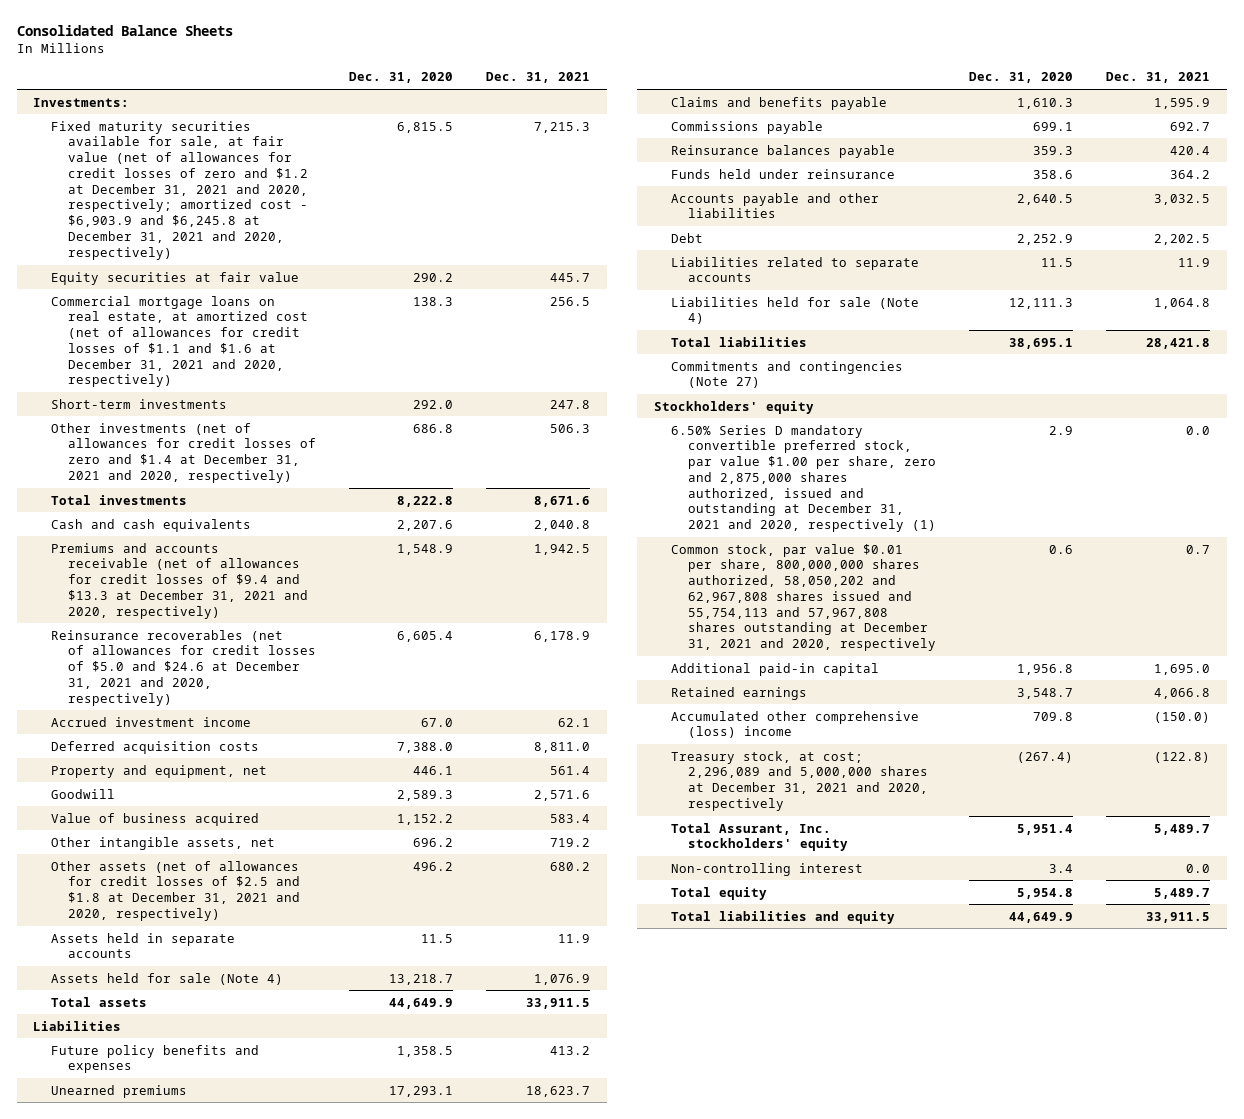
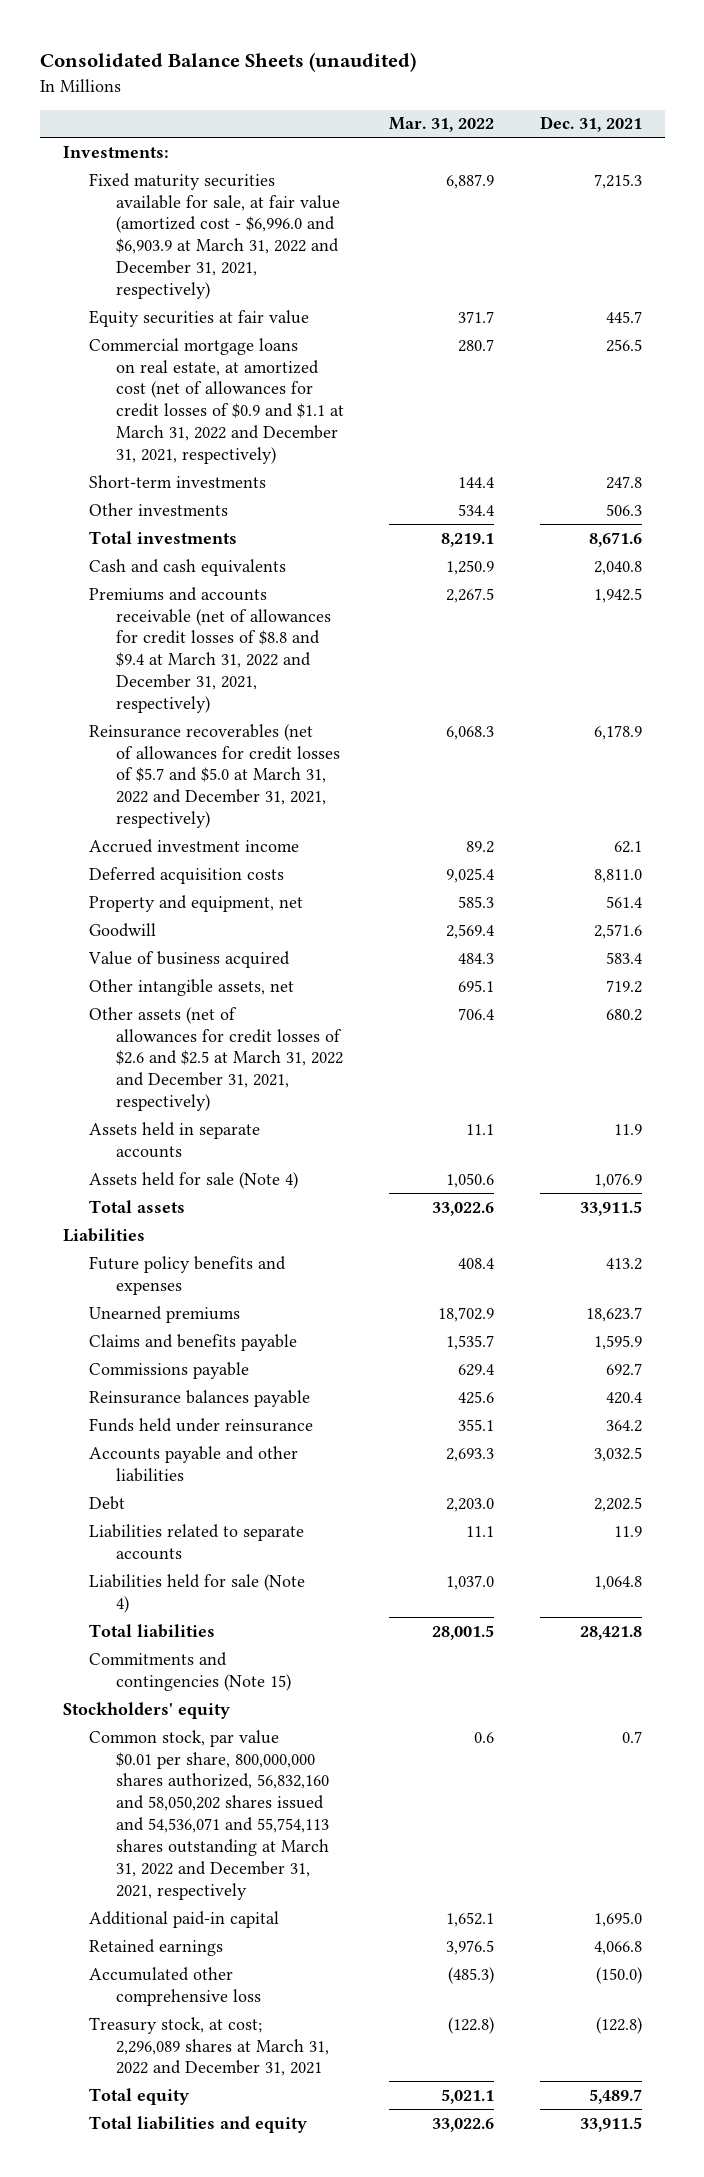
- Consolidated Balance Sheets
+ Consolidated Balance Sheets (unaudited)
- | Dec. 31, 2020 | Dec. 31, 2021
+ | Mar. 31, 2022 | Dec. 31, 2021
- Fixed maturity securities available for sale, at fair value (net of allowances for credit losses of zero and $1.2 at December 31, 2021 and 2020, respectively; amortized cost - $6,903.9 and $6,245.8 at December 31, 2021 and 2020, respectively) | 6,815.5 | 7,215.3
+ Fixed maturity securities available for sale, at fair value (amortized cost - $6,996.0 and $6,903.9 at March 31, 2022 and December 31, 2021, respectively) | 6,887.9 | 7,215.3
- Commercial mortgage loans on real estate, at amortized cost (net of allowances for credit losses of $1.1 and $1.6 at December 31, 2021 and 2020, respectively) | 138.3 | 256.5
+ Commercial mortgage loans on real estate, at amortized cost (net of allowances for credit losses of $0.9 and $1.1 at March 31, 2022 and December 31, 2021, respectively) | 280.7 | 256.5
- Other investments (net of allowances for credit losses of zero and $1.4 at December 31, 2021 and 2020, respectively) | 686.8 | 506.3
+ Other investments | 534.4 | 506.3
- Premiums and accounts receivable (net of allowances for credit losses of $9.4 and $13.3 at December 31, 2021 and 2020, respectively) | 1,548.9 | 1,942.5
- Reinsurance recoverables (net of allowances for credit losses of $5.0 and $24.6 at December 31, 2021 and 2020, respectively) | 6,605.4 | 6,178.9
+ Premiums and accounts receivable (net of allowances for credit losses of $8.8 and $9.4 at March 31, 2022 and December 31, 2021, respectively) | 2,267.5 | 1,942.5
+ Reinsurance recoverables (net of allowances for credit losses of $5.7 and $5.0 at March 31, 2022 and December 31, 2021, respectively) | 6,068.3 | 6,178.9
- Other assets (net of allowances for credit losses of $2.5 and $1.8 at December 31, 2021 and 2020, respectively) | 496.2 | 680.2
+ Other assets (net of allowances for credit losses of $2.6 and $2.5 at March 31, 2022 and December 31, 2021, respectively) | 706.4 | 680.2
- Commitments and contingencies (Note 27)
+ Commitments and contingencies (Note 15)
- 6.50% Series D mandatory convertible preferred stock, par value $1.00 per share, zero and 2,875,000 shares authorized, issued and outstanding at December 31, 2021 and 2020, respectively (1) | 2.9 | 0.0
- Common stock, par value $0.01 per share, 800,000,000 shares authorized, 58,050,202 and 62,967,808 shares issued and 55,754,113 and 57,967,808 shares outstanding at December 31, 2021 and 2020, respectively | 0.6 | 0.7
+ Common stock, par value $0.01 per share, 800,000,000 shares authorized, 56,832,160 and 58,050,202 shares issued and 54,536,071 and 55,754,113 shares outstanding at March 31, 2022 and December 31, 2021, respectively | 0.6 | 0.7
- Accumulated other comprehensive (loss) income | 709.8 | (150.0)
- Treasury stock, at cost; 2,296,089 and 5,000,000 shares at December 31, 2021 and 2020, respectively | (267.4) | (122.8)
- Total Assurant, Inc. stockholders' equity | 5,951.4 | 5,489.7
- Non-controlling interest | 3.4 | 0.0
+ Accumulated other comprehensive loss | (485.3) | (150.0)
+ Treasury stock, at cost; 2,296,089 shares at March 31, 2022 and December 31, 2021 | (122.8) | (122.8)

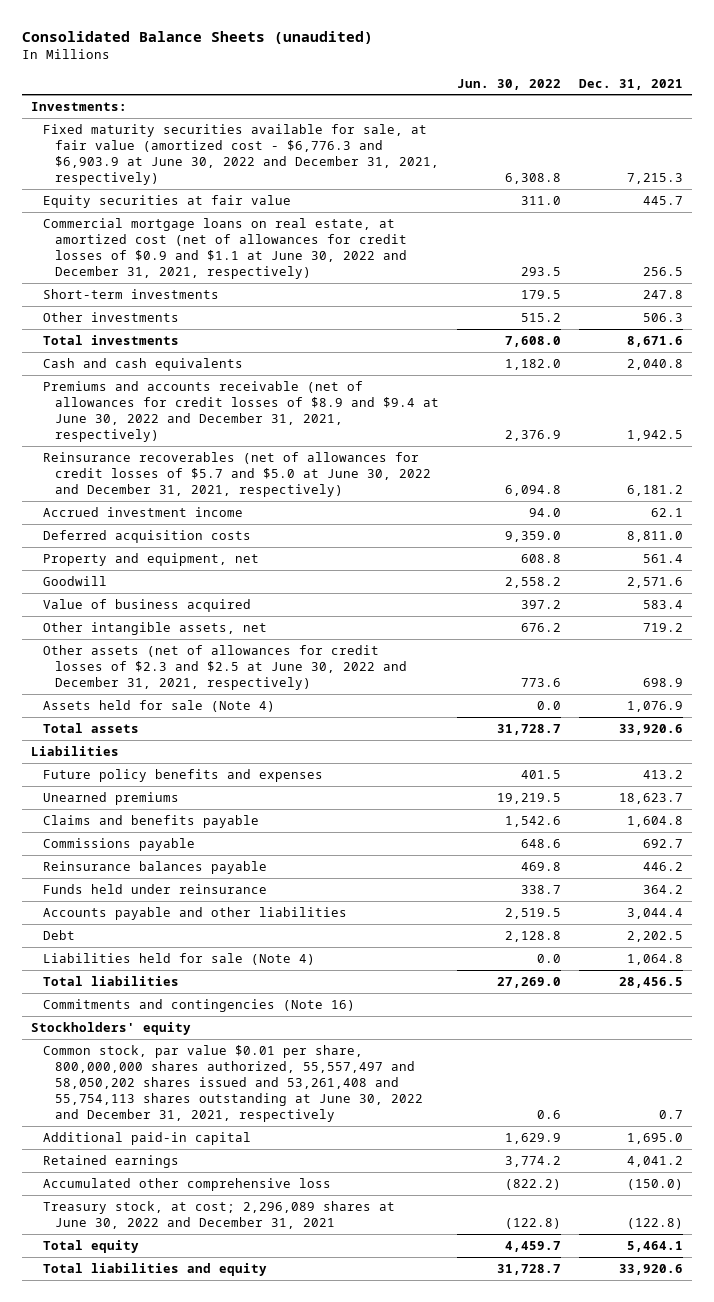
- | Mar. 31, 2022 | Dec. 31, 2021
+ | Jun. 30, 2022 | Dec. 31, 2021
- Fixed maturity securities available for sale, at fair value (amortized cost - $6,996.0 and $6,903.9 at March 31, 2022 and December 31, 2021, respectively) | 6,887.9 | 7,215.3
+ Fixed maturity securities available for sale, at fair value (amortized cost - $6,776.3 and $6,903.9 at June 30, 2022 and December 31, 2021, respectively) | 6,308.8 | 7,215.3
- Commercial mortgage loans on real estate, at amortized cost (net of allowances for credit losses of $0.9 and $1.1 at March 31, 2022 and December 31, 2021, respectively) | 280.7 | 256.5
+ Commercial mortgage loans on real estate, at amortized cost (net of allowances for credit losses of $0.9 and $1.1 at June 30, 2022 and December 31, 2021, respectively) | 293.5 | 256.5
- Premiums and accounts receivable (net of allowances for credit losses of $8.8 and $9.4 at March 31, 2022 and December 31, 2021, respectively) | 2,267.5 | 1,942.5
- Reinsurance recoverables (net of allowances for credit losses of $5.7 and $5.0 at March 31, 2022 and December 31, 2021, respectively) | 6,068.3 | 6,178.9
+ Premiums and accounts receivable (net of allowances for credit losses of $8.9 and $9.4 at June 30, 2022 and December 31, 2021, respectively) | 2,376.9 | 1,942.5
+ Reinsurance recoverables (net of allowances for credit losses of $5.7 and $5.0 at June 30, 2022 and December 31, 2021, respectively) | 6,094.8 | 6,181.2
- Other assets (net of allowances for credit losses of $2.6 and $2.5 at March 31, 2022 and December 31, 2021, respectively) | 706.4 | 680.2
- Assets held in separate accounts | 11.1 | 11.9
+ Other assets (net of allowances for credit losses of $2.3 and $2.5 at June 30, 2022 and December 31, 2021, respectively) | 773.6 | 698.9
- Total assets | 33,022.6 | 33,911.5
+ Total assets | 31,728.7 | 33,920.6
- Claims and benefits payable | 1,535.7 | 1,595.9
+ Claims and benefits payable | 1,542.6 | 1,604.8
- Reinsurance balances payable | 425.6 | 420.4
+ Reinsurance balances payable | 469.8 | 446.2
- Accounts payable and other liabilities | 2,693.3 | 3,032.5
+ Accounts payable and other liabilities | 2,519.5 | 3,044.4
- Liabilities related to separate accounts | 11.1 | 11.9
- Total liabilities | 28,001.5 | 28,421.8
- Commitments and contingencies (Note 15)
+ Total liabilities | 27,269.0 | 28,456.5
+ Commitments and contingencies (Note 16)
- Common stock, par value $0.01 per share, 800,000,000 shares authorized, 56,832,160 and 58,050,202 shares issued and 54,536,071 and 55,754,113 shares outstanding at March 31, 2022 and December 31, 2021, respectively | 0.6 | 0.7
+ Common stock, par value $0.01 per share, 800,000,000 shares authorized, 55,557,497 and 58,050,202 shares issued and 53,261,408 and 55,754,113 shares outstanding at June 30, 2022 and December 31, 2021, respectively | 0.6 | 0.7
- Retained earnings | 3,976.5 | 4,066.8
+ Retained earnings | 3,774.2 | 4,041.2
- Treasury stock, at cost; 2,296,089 shares at March 31, 2022 and December 31, 2021 | (122.8) | (122.8)
- Total equity | 5,021.1 | 5,489.7
- Total liabilities and equity | 33,022.6 | 33,911.5
+ Treasury stock, at cost; 2,296,089 shares at June 30, 2022 and December 31, 2021 | (122.8) | (122.8)
+ Total equity | 4,459.7 | 5,464.1
+ Total liabilities and equity | 31,728.7 | 33,920.6

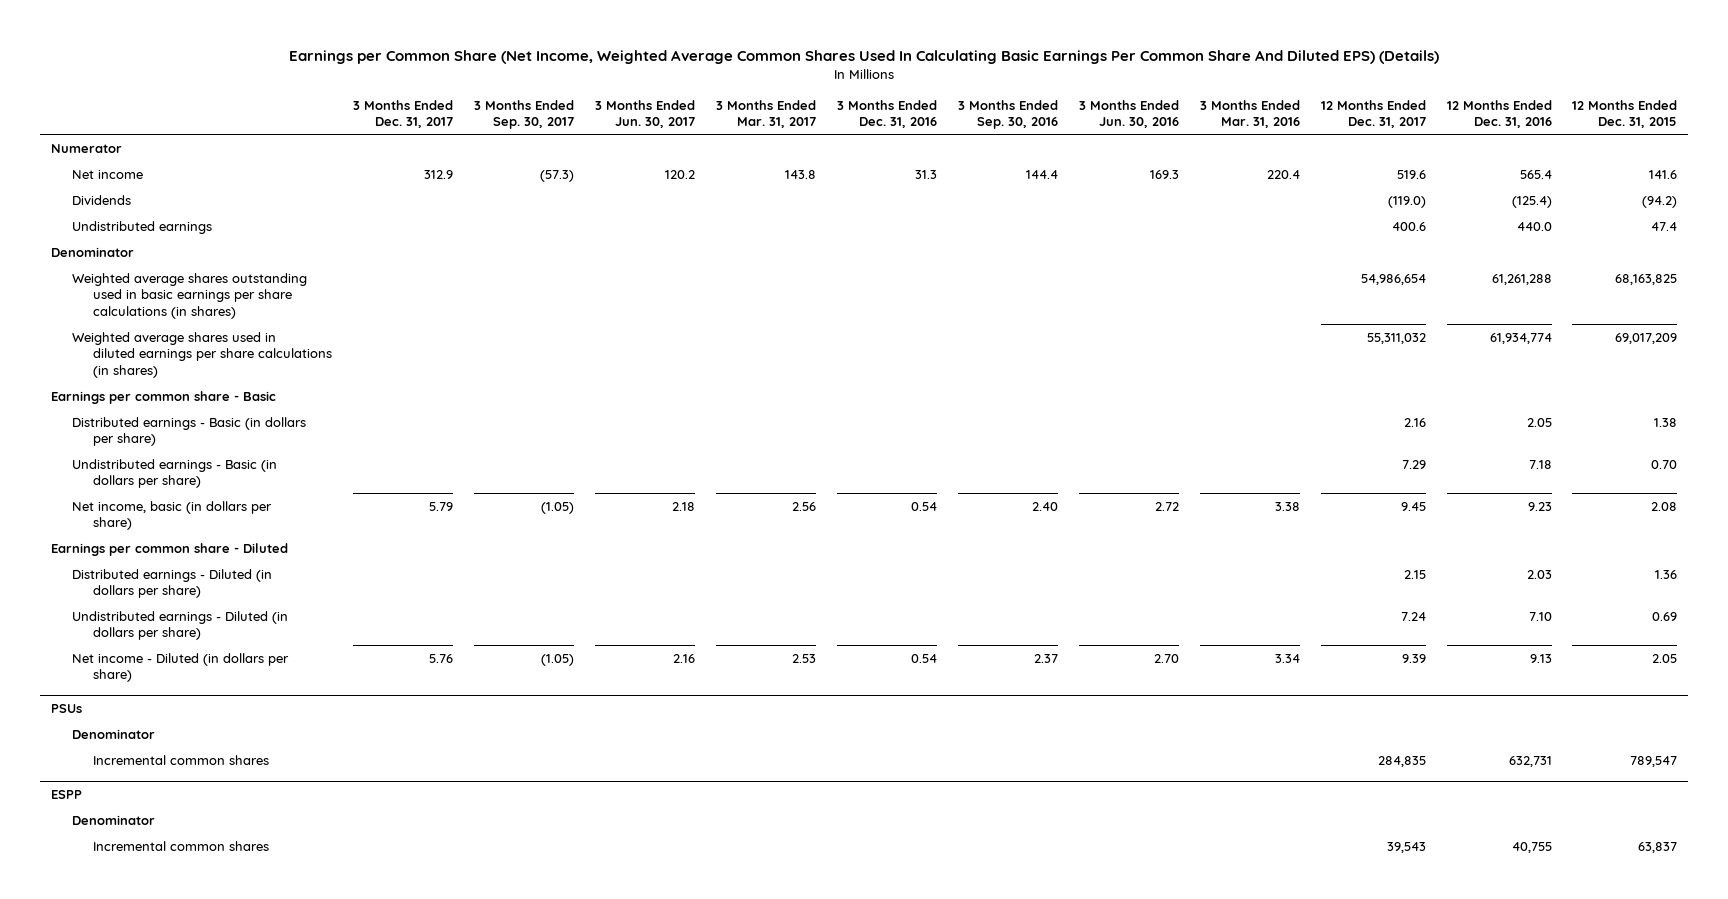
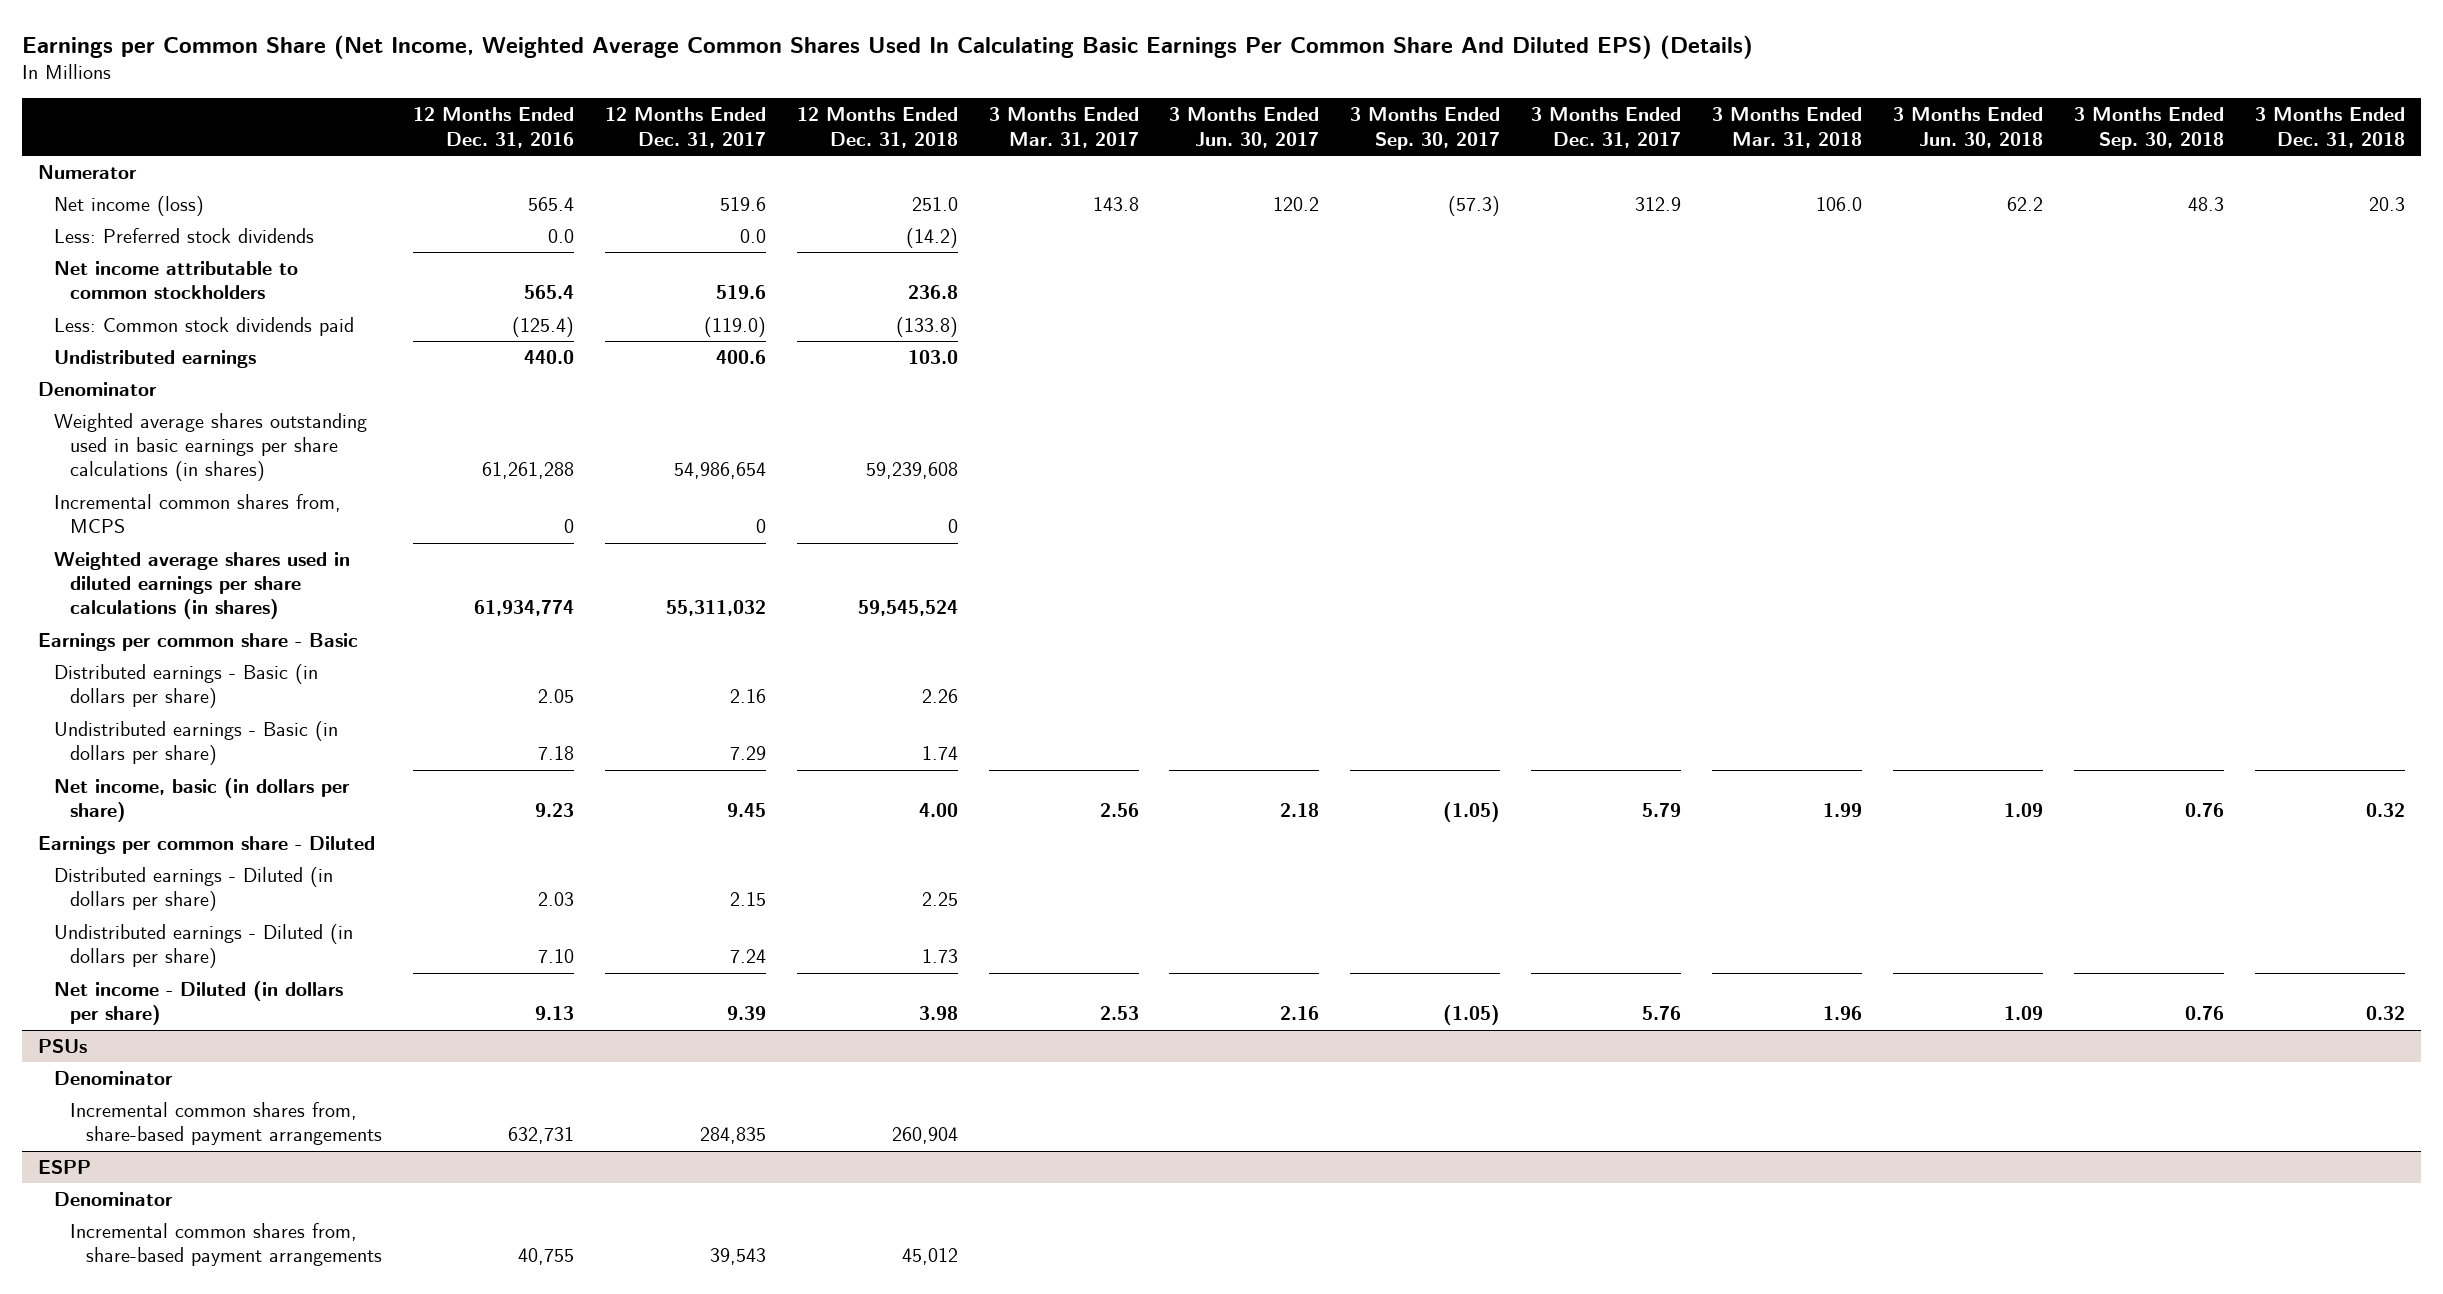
- | 3 Months Ended Dec. 31, 2017 | 3 Months Ended Sep. 30, 2017 | 3 Months Ended Jun. 30, 2017 | 3 Months Ended Mar. 31, 2017 | 3 Months Ended Dec. 31, 2016 | 3 Months Ended Sep. 30, 2016 | 3 Months Ended Jun. 30, 2016 | 3 Months Ended Mar. 31, 2016 | 12 Months Ended Dec. 31, 2017 | 12 Months Ended Dec. 31, 2016 | 12 Months Ended Dec. 31, 2015
+ | 12 Months Ended Dec. 31, 2016 | 12 Months Ended Dec. 31, 2017 | 12 Months Ended Dec. 31, 2018 | 3 Months Ended Mar. 31, 2017 | 3 Months Ended Jun. 30, 2017 | 3 Months Ended Sep. 30, 2017 | 3 Months Ended Dec. 31, 2017 | 3 Months Ended Mar. 31, 2018 | 3 Months Ended Jun. 30, 2018 | 3 Months Ended Sep. 30, 2018 | 3 Months Ended Dec. 31, 2018
- Net income | 312.9 | (57.3) | 120.2 | 143.8 | 31.3 | 144.4 | 169.3 | 220.4 | 519.6 | 565.4 | 141.6
- Dividends | | | | | | | | | (119.0) | (125.4) | (94.2)
+ Net income (loss) | 565.4 | 519.6 | 251.0 | 143.8 | 120.2 | (57.3) | 312.9 | 106.0 | 62.2 | 48.3 | 20.3
+ Less: Preferred stock dividends | 0.0 | 0.0 | (14.2) | | | | | | | |
+ Net income attributable to common stockholders | 565.4 | 519.6 | 236.8 | | | | | | | |
+ Less: Common stock dividends paid | (125.4) | (119.0) | (133.8) | | | | | | | |
+ Incremental common shares from, MCPS | 0 | 0 | 0 | | | | | | | |
@ PSUs
- Incremental common shares | | | | | | | | | 284,835 | 632,731 | 789,547
+ Incremental common shares from, share-based payment arrangements | 632,731 | 284,835 | 260,904 | | | | | | | |
@ ESPP
- Incremental common shares | | | | | | | | | 39,543 | 40,755 | 63,837
+ Incremental common shares from, share-based payment arrangements | 40,755 | 39,543 | 45,012 | | | | | | | |

